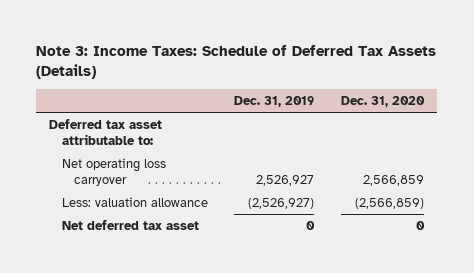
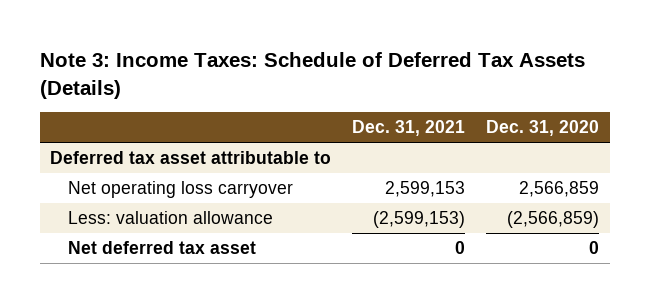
- | Dec. 31, 2019 | Dec. 31, 2020
+ | Dec. 31, 2021 | Dec. 31, 2020
- Deferred tax asset attributable to:
+ Deferred tax asset attributable to

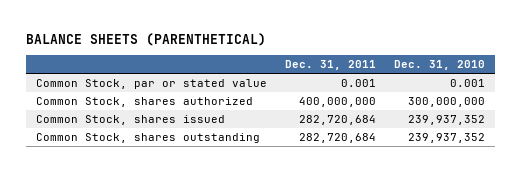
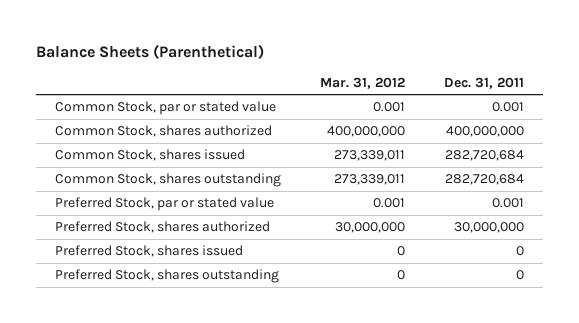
- BALANCE SHEETS (PARENTHETICAL)
+ Balance Sheets (Parenthetical)
- | Dec. 31, 2011 | Dec. 31, 2010
+ | Mar. 31, 2012 | Dec. 31, 2011
+ Preferred Stock, par or stated value | 0.001 | 0.001
+ Preferred Stock, shares authorized | 30,000,000 | 30,000,000
+ Preferred Stock, shares issued | 0 | 0
+ Preferred Stock, shares outstanding | 0 | 0

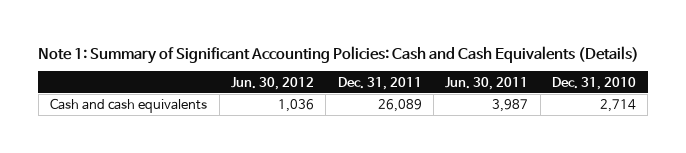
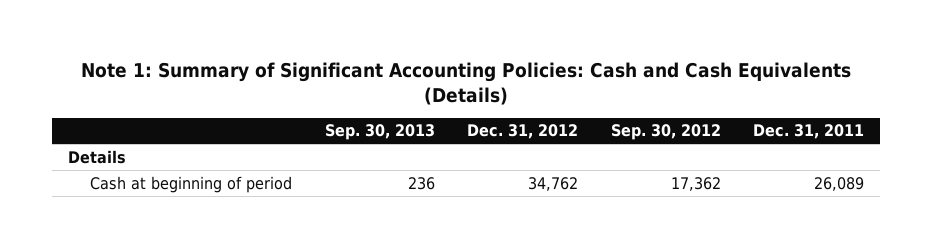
- | Jun. 30, 2012 | Dec. 31, 2011 | Jun. 30, 2011 | Dec. 31, 2010
+ | Sep. 30, 2013 | Dec. 31, 2012 | Sep. 30, 2012 | Dec. 31, 2011
- Cash and cash equivalents | 1,036 | 26,089 | 3,987 | 2,714
+ Details
+ Cash at beginning of period | 236 | 34,762 | 17,362 | 26,089

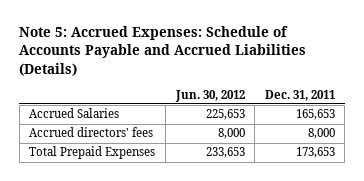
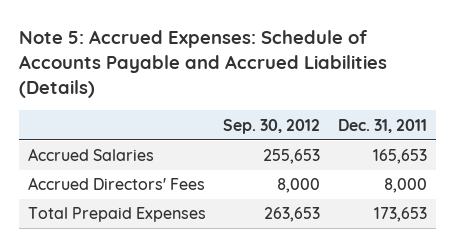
- | Jun. 30, 2012 | Dec. 31, 2011
+ | Sep. 30, 2012 | Dec. 31, 2011
- Accrued directors' fees | 8,000 | 8,000
+ Accrued Directors' Fees | 8,000 | 8,000

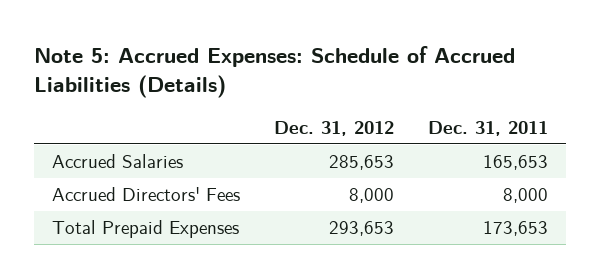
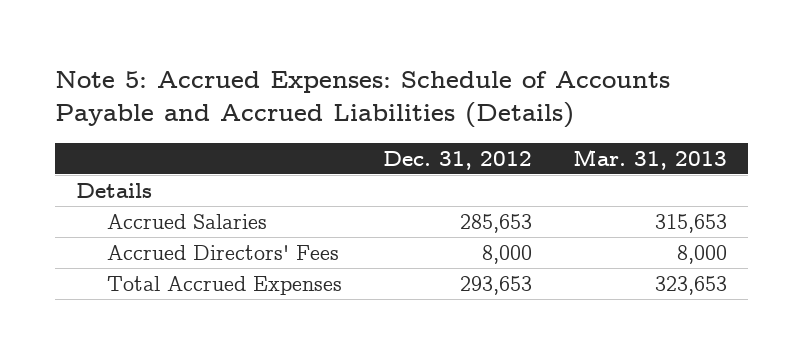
- Note 5: Accrued Expenses: Schedule of Accrued Liabilities (Details)
+ Note 5: Accrued Expenses: Schedule of Accounts Payable and Accrued Liabilities (Details)
- | Dec. 31, 2012 | Dec. 31, 2011
+ | Dec. 31, 2012 | Mar. 31, 2013
+ Details
- Total Prepaid Expenses | 293,653 | 173,653
+ Total Accrued Expenses | 293,653 | 323,653

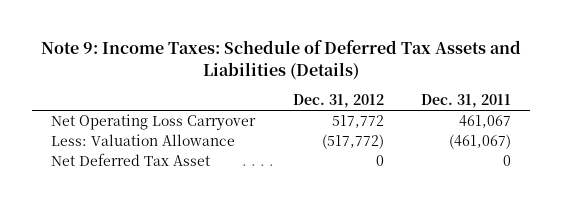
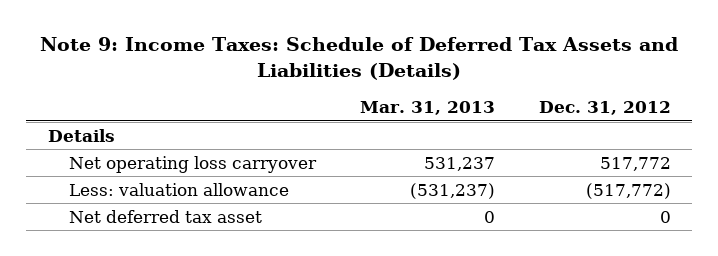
- | Dec. 31, 2012 | Dec. 31, 2011
+ | Mar. 31, 2013 | Dec. 31, 2012
- Net Operating Loss Carryover | 517,772 | 461,067
- Less: Valuation Allowance | (517,772) | (461,067)
- Net Deferred Tax Asset | 0 | 0
+ Details
+ Net operating loss carryover | 531,237 | 517,772
+ Less: valuation allowance | (531,237) | (517,772)
+ Net deferred tax asset | 0 | 0

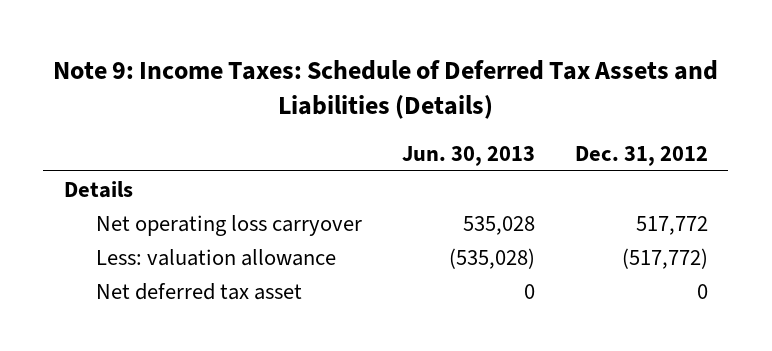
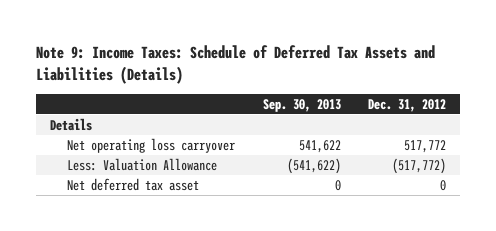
- | Jun. 30, 2013 | Dec. 31, 2012
+ | Sep. 30, 2013 | Dec. 31, 2012
- Less: valuation allowance | (535,028) | (517,772)
+ Less: Valuation Allowance | (541,622) | (517,772)

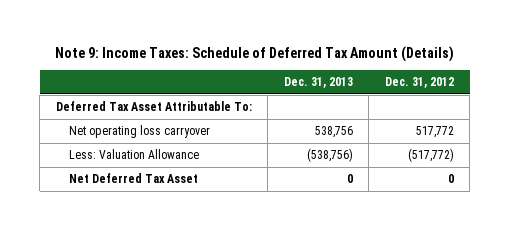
- Note 9: Income Taxes: Schedule of Deferred Tax Assets and Liabilities (Details)
+ Note 9: Income Taxes: Schedule of Deferred Tax Amount (Details)
- | Sep. 30, 2013 | Dec. 31, 2012
+ | Dec. 31, 2013 | Dec. 31, 2012
- Details
+ Deferred Tax Asset Attributable To:
- Net deferred tax asset | 0 | 0
+ Net Deferred Tax Asset | 0 | 0

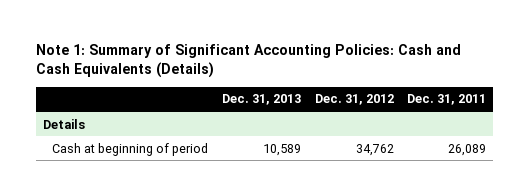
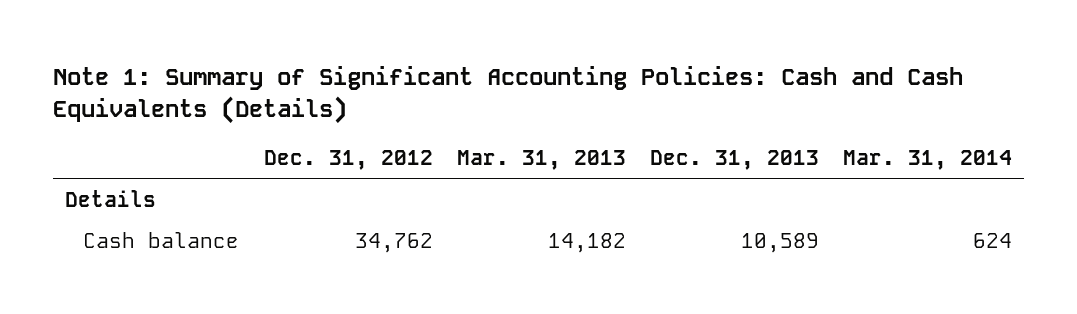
- | Dec. 31, 2013 | Dec. 31, 2012 | Dec. 31, 2011
+ | Dec. 31, 2012 | Mar. 31, 2013 | Dec. 31, 2013 | Mar. 31, 2014
- Cash at beginning of period | 10,589 | 34,762 | 26,089
+ Cash balance | 34,762 | 14,182 | 10,589 | 624

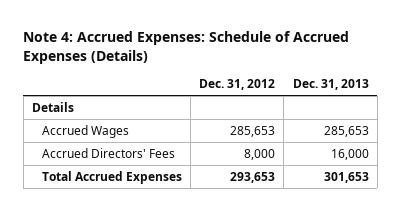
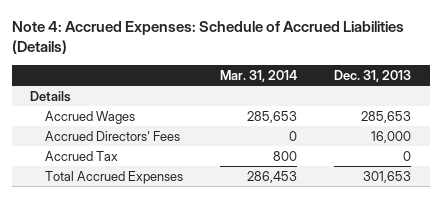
- Note 4: Accrued Expenses: Schedule of Accrued Expenses (Details)
+ Note 4: Accrued Expenses: Schedule of Accrued Liabilities (Details)
- | Dec. 31, 2012 | Dec. 31, 2013
+ | Mar. 31, 2014 | Dec. 31, 2013
+ Accrued Tax | 800 | 0

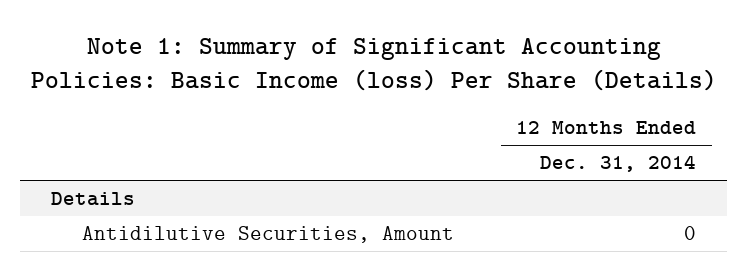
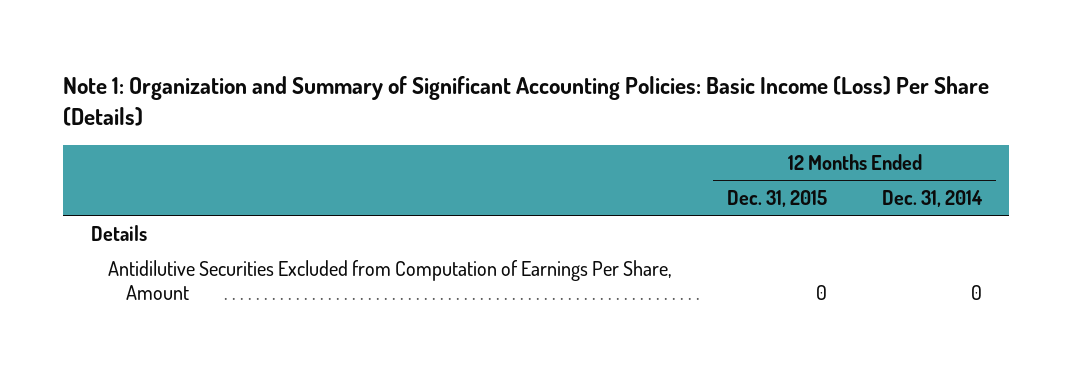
- Note 1: Summary of Significant Accounting Policies: Basic Income (loss) Per Share (Details)
+ Note 1: Organization and Summary of Significant Accounting Policies: Basic Income (Loss) Per Share (Details)
- | 12 Months Ended Dec. 31, 2014
+ | 12 Months Ended Dec. 31, 2015 | 12 Months Ended Dec. 31, 2014
- Antidilutive Securities, Amount | 0
+ Antidilutive Securities Excluded from Computation of Earnings Per Share, Amount | 0 | 0

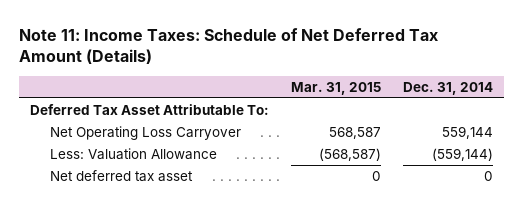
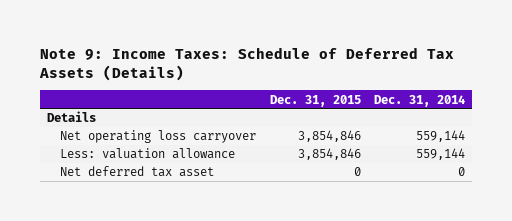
- Note 11: Income Taxes: Schedule of Net Deferred Tax Amount (Details)
+ Note 9: Income Taxes: Schedule of Deferred Tax Assets (Details)
- | Mar. 31, 2015 | Dec. 31, 2014
+ | Dec. 31, 2015 | Dec. 31, 2014
- Deferred Tax Asset Attributable To:
- Net Operating Loss Carryover | 568,587 | 559,144
- Less: Valuation Allowance | (568,587) | (559,144)
+ Details
+ Net operating loss carryover | 3,854,846 | 559,144
+ Less: valuation allowance | 3,854,846 | 559,144

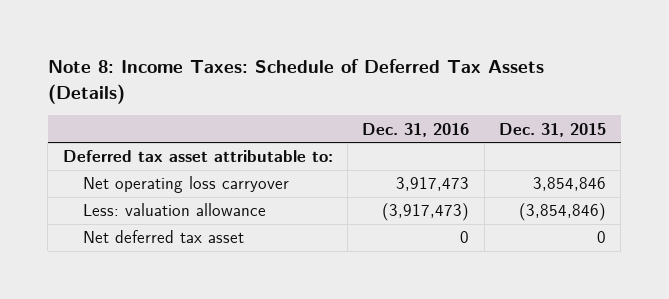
- Note 9: Income Taxes: Schedule of Deferred Tax Assets (Details)
+ Note 8: Income Taxes: Schedule of Deferred Tax Assets (Details)
- | Dec. 31, 2015 | Dec. 31, 2014
+ | Dec. 31, 2016 | Dec. 31, 2015
- Details
+ Deferred tax asset attributable to:
- Less: valuation allowance | 3,854,846 | 559,144
+ Less: valuation allowance | (3,917,473) | (3,854,846)

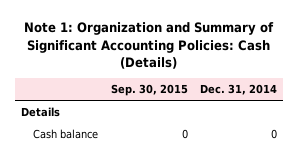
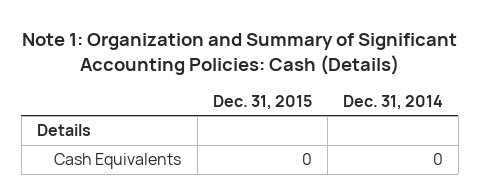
- | Sep. 30, 2015 | Dec. 31, 2014
+ | Dec. 31, 2015 | Dec. 31, 2014
- Cash balance | 0 | 0
+ Cash Equivalents | 0 | 0

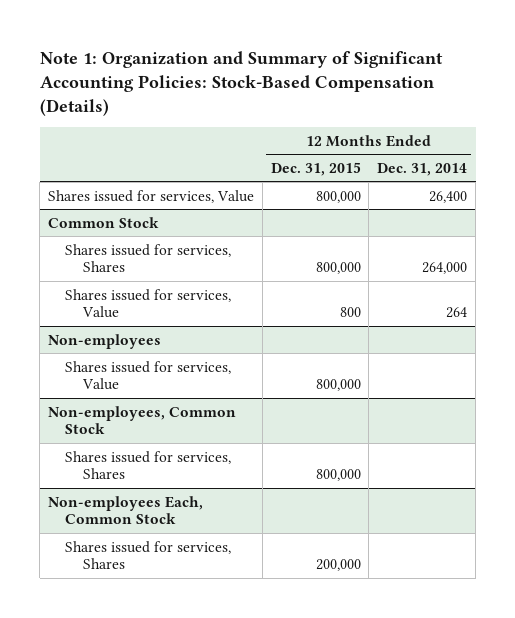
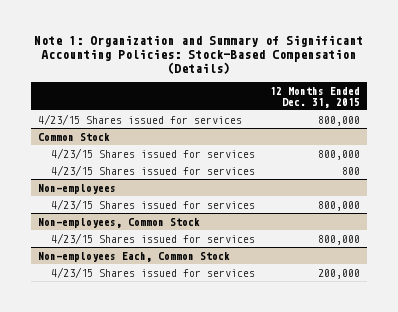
- | 12 Months Ended Dec. 31, 2015 | 12 Months Ended Dec. 31, 2014
+ | 12 Months Ended Dec. 31, 2015
- Shares issued for services, Value | 800,000 | 26,400
+ 4/23/15 Shares issued for services | 800,000
@ Common Stock
- Shares issued for services, Shares | 800,000 | 264,000
- Shares issued for services, Value | 800 | 264
+ 4/23/15 Shares issued for services | 800,000
+ 4/23/15 Shares issued for services | 800
@ Non-employees
- Shares issued for services, Value | 800,000 |
+ 4/23/15 Shares issued for services | 800,000
@ Non-employees, Common Stock
- Shares issued for services, Shares | 800,000 |
+ 4/23/15 Shares issued for services | 800,000
@ Non-employees Each, Common Stock
- Shares issued for services, Shares | 200,000 |
+ 4/23/15 Shares issued for services | 200,000

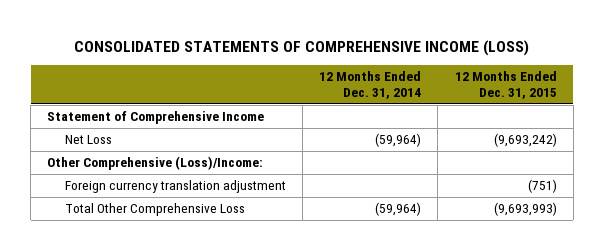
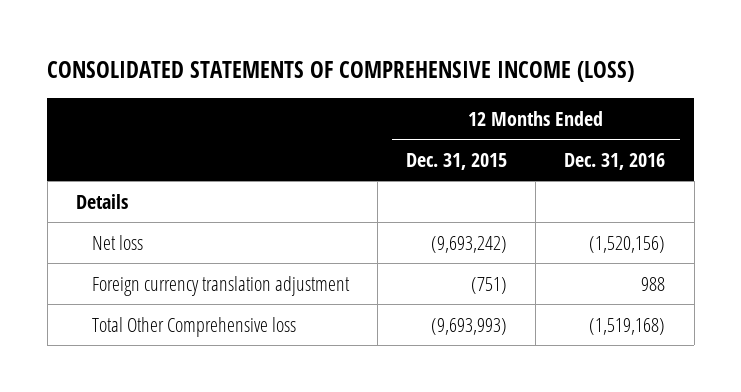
- | 12 Months Ended Dec. 31, 2014 | 12 Months Ended Dec. 31, 2015
+ | 12 Months Ended Dec. 31, 2015 | 12 Months Ended Dec. 31, 2016
- Statement of Comprehensive Income
- Net Loss | (59,964) | (9,693,242)
- Other Comprehensive (Loss)/Income:
+ Details
+ Net loss | (9,693,242) | (1,520,156)
- Total Other Comprehensive Loss | (59,964) | (9,693,993)
+ Total Other Comprehensive loss | (9,693,993) | (1,519,168)

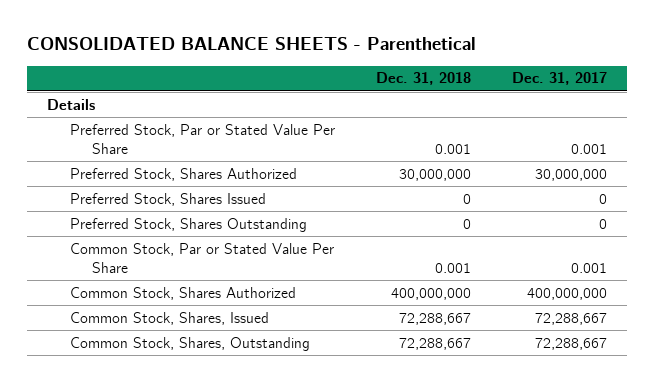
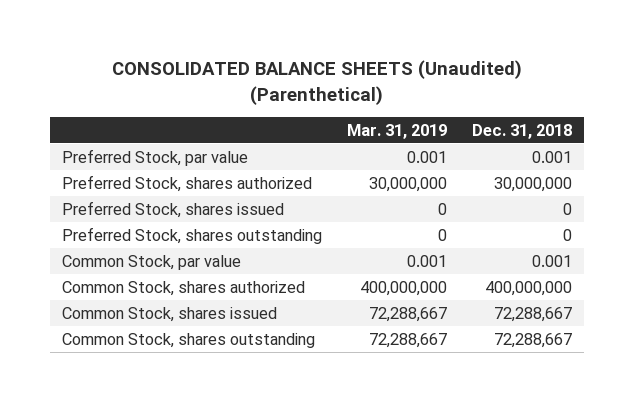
- CONSOLIDATED BALANCE SHEETS - Parenthetical
+ CONSOLIDATED BALANCE SHEETS (Unaudited) (Parenthetical)
- | Dec. 31, 2018 | Dec. 31, 2017
+ | Mar. 31, 2019 | Dec. 31, 2018
- Details
- Preferred Stock, Par or Stated Value Per Share | 0.001 | 0.001
- Preferred Stock, Shares Authorized | 30,000,000 | 30,000,000
- Preferred Stock, Shares Issued | 0 | 0
- Preferred Stock, Shares Outstanding | 0 | 0
- Common Stock, Par or Stated Value Per Share | 0.001 | 0.001
- Common Stock, Shares Authorized | 400,000,000 | 400,000,000
- Common Stock, Shares, Issued | 72,288,667 | 72,288,667
- Common Stock, Shares, Outstanding | 72,288,667 | 72,288,667
+ Preferred Stock, par value | 0.001 | 0.001
+ Preferred Stock, shares authorized | 30,000,000 | 30,000,000
+ Preferred Stock, shares issued | 0 | 0
+ Preferred Stock, shares outstanding | 0 | 0
+ Common Stock, par value | 0.001 | 0.001
+ Common Stock, shares authorized | 400,000,000 | 400,000,000
+ Common Stock, shares issued | 72,288,667 | 72,288,667
+ Common Stock, shares outstanding | 72,288,667 | 72,288,667

